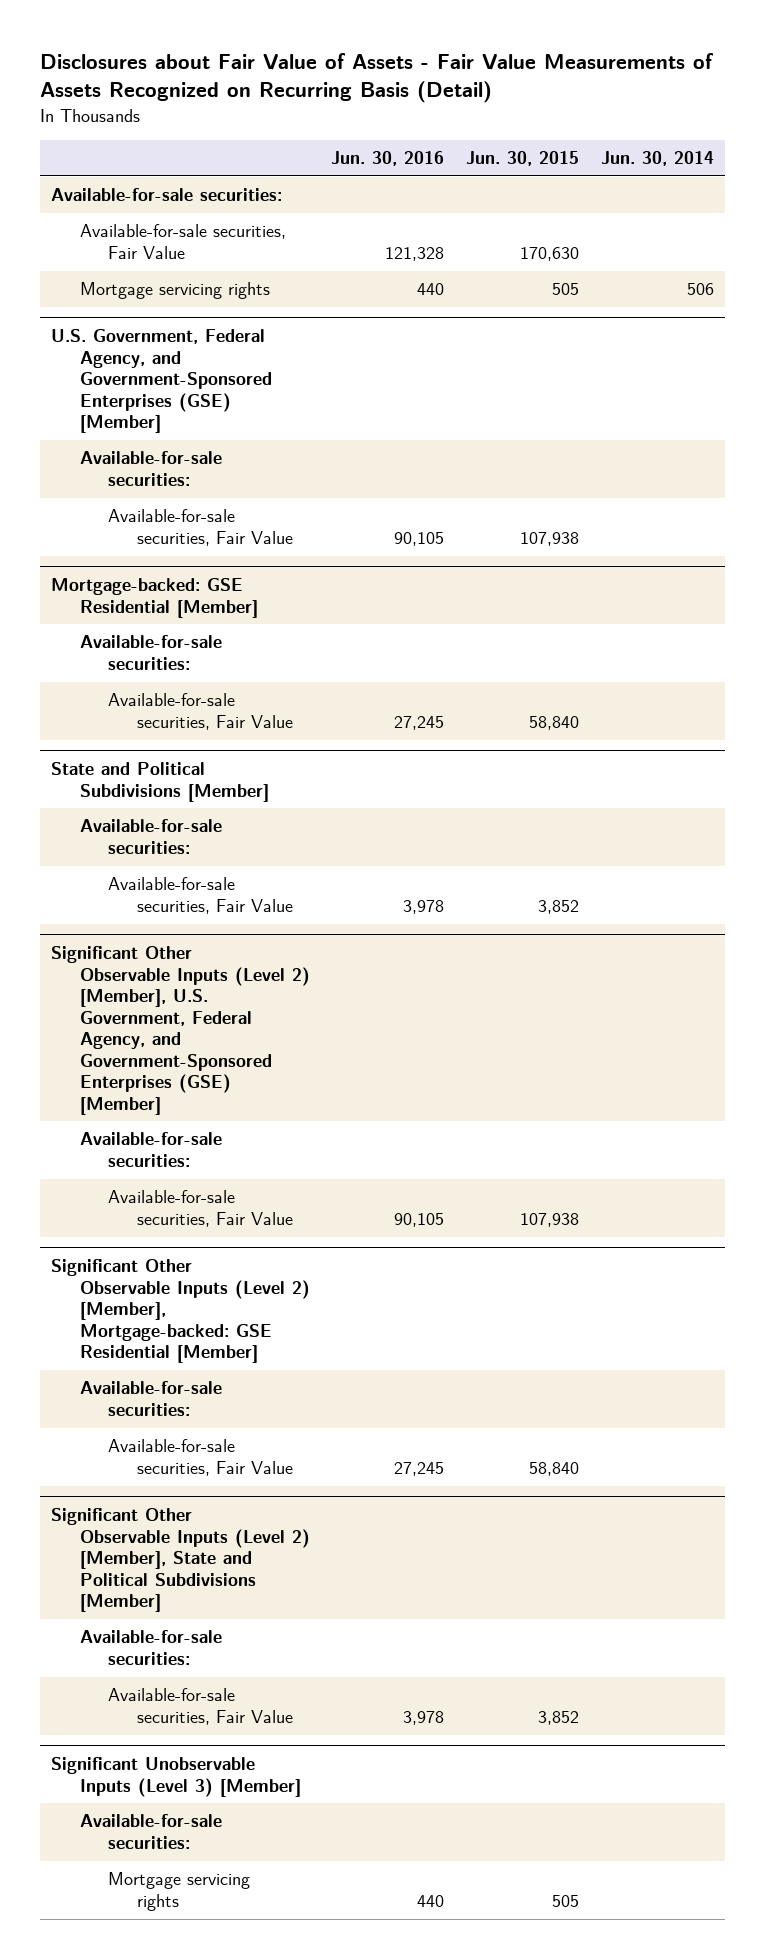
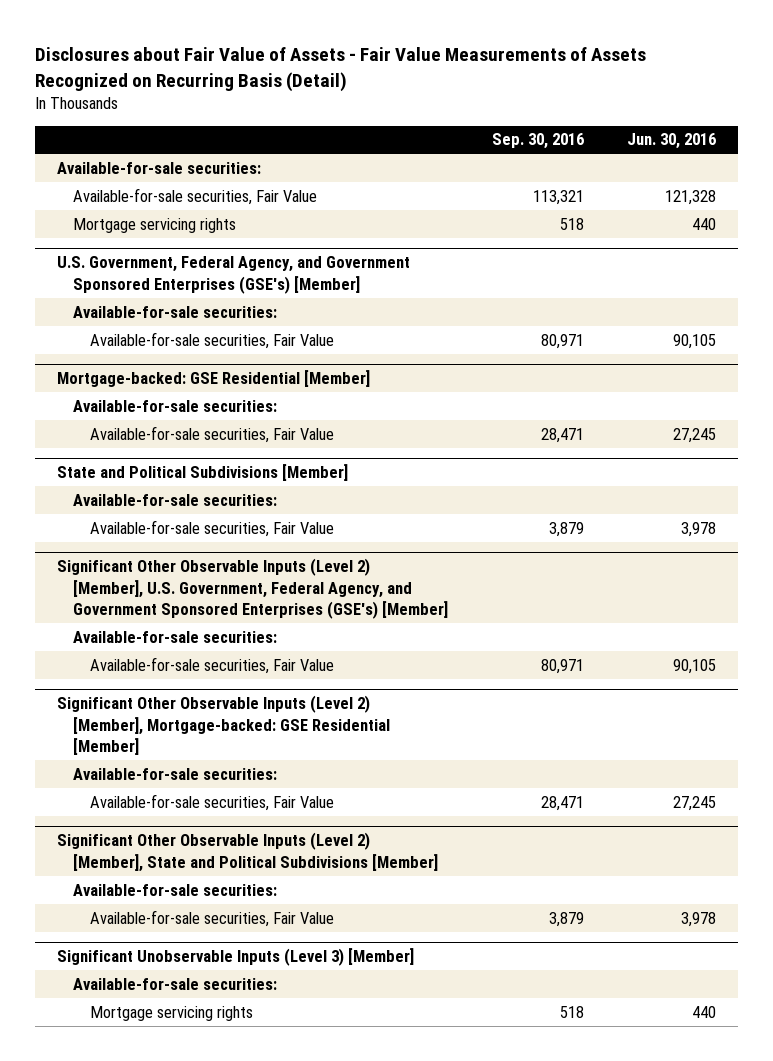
- | Jun. 30, 2016 | Jun. 30, 2015 | Jun. 30, 2014
+ | Sep. 30, 2016 | Jun. 30, 2016
- U.S. Government, Federal Agency, and Government-Sponsored Enterprises (GSE) [Member]
+ U.S. Government, Federal Agency, and Government Sponsored Enterprises (GSE's) [Member]
- Significant Other Observable Inputs (Level 2) [Member], U.S. Government, Federal Agency, and Government-Sponsored Enterprises (GSE) [Member]
+ Significant Other Observable Inputs (Level 2) [Member], U.S. Government, Federal Agency, and Government Sponsored Enterprises (GSE's) [Member]

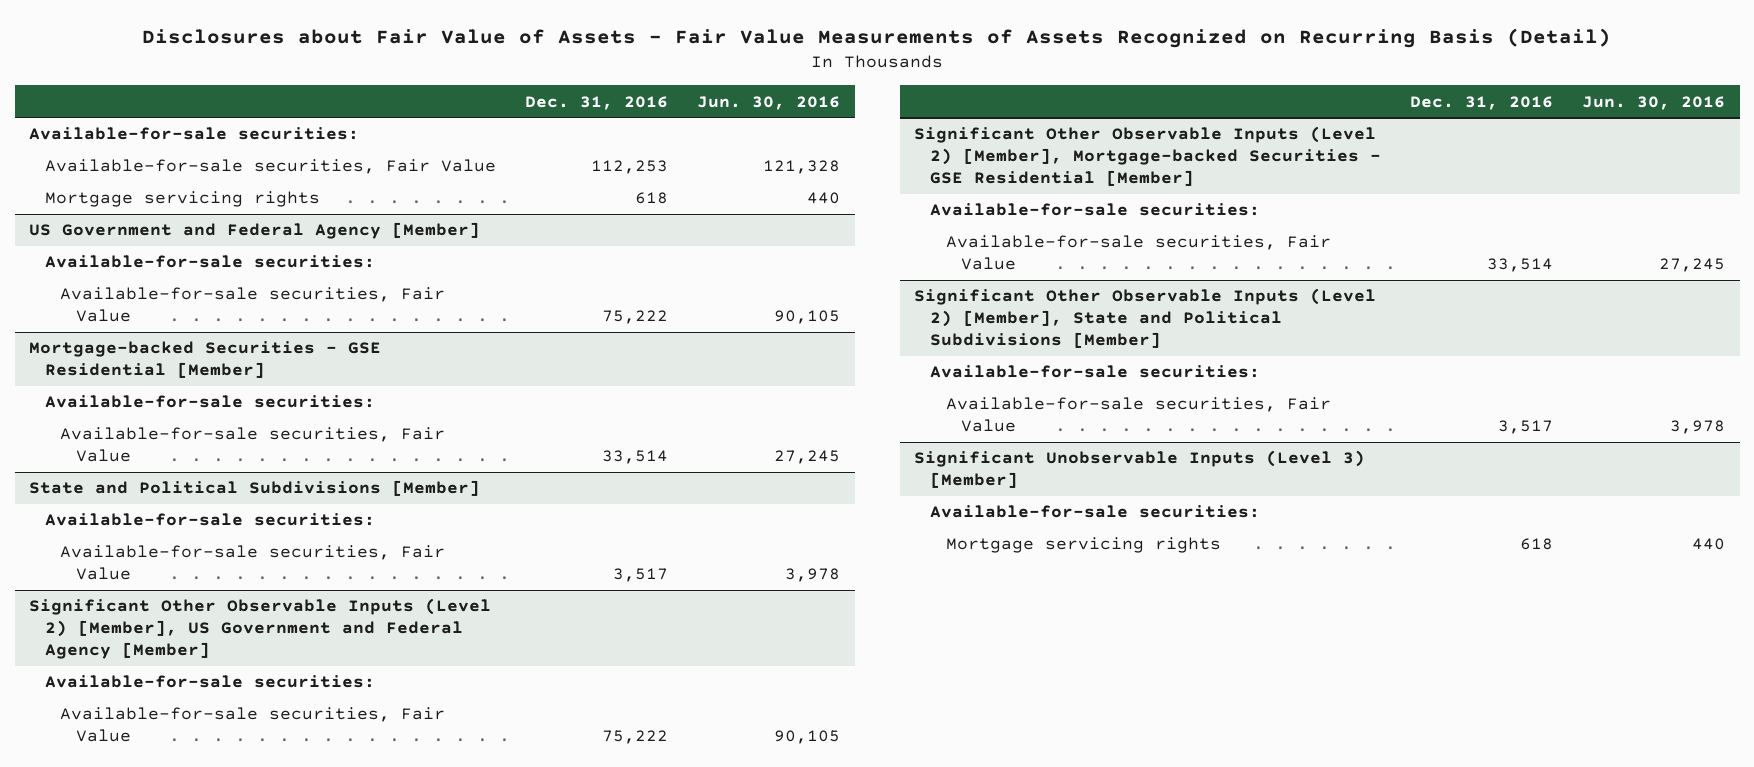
- | Sep. 30, 2016 | Jun. 30, 2016
+ | Dec. 31, 2016 | Jun. 30, 2016
- U.S. Government, Federal Agency, and Government Sponsored Enterprises (GSE's) [Member]
+ US Government and Federal Agency [Member]
- Mortgage-backed: GSE Residential [Member]
+ Mortgage-backed Securities - GSE Residential [Member]
- Significant Other Observable Inputs (Level 2) [Member], U.S. Government, Federal Agency, and Government Sponsored Enterprises (GSE's) [Member]
+ Significant Other Observable Inputs (Level 2) [Member], US Government and Federal Agency [Member]
- Significant Other Observable Inputs (Level 2) [Member], Mortgage-backed: GSE Residential [Member]
+ Significant Other Observable Inputs (Level 2) [Member], Mortgage-backed Securities - GSE Residential [Member]

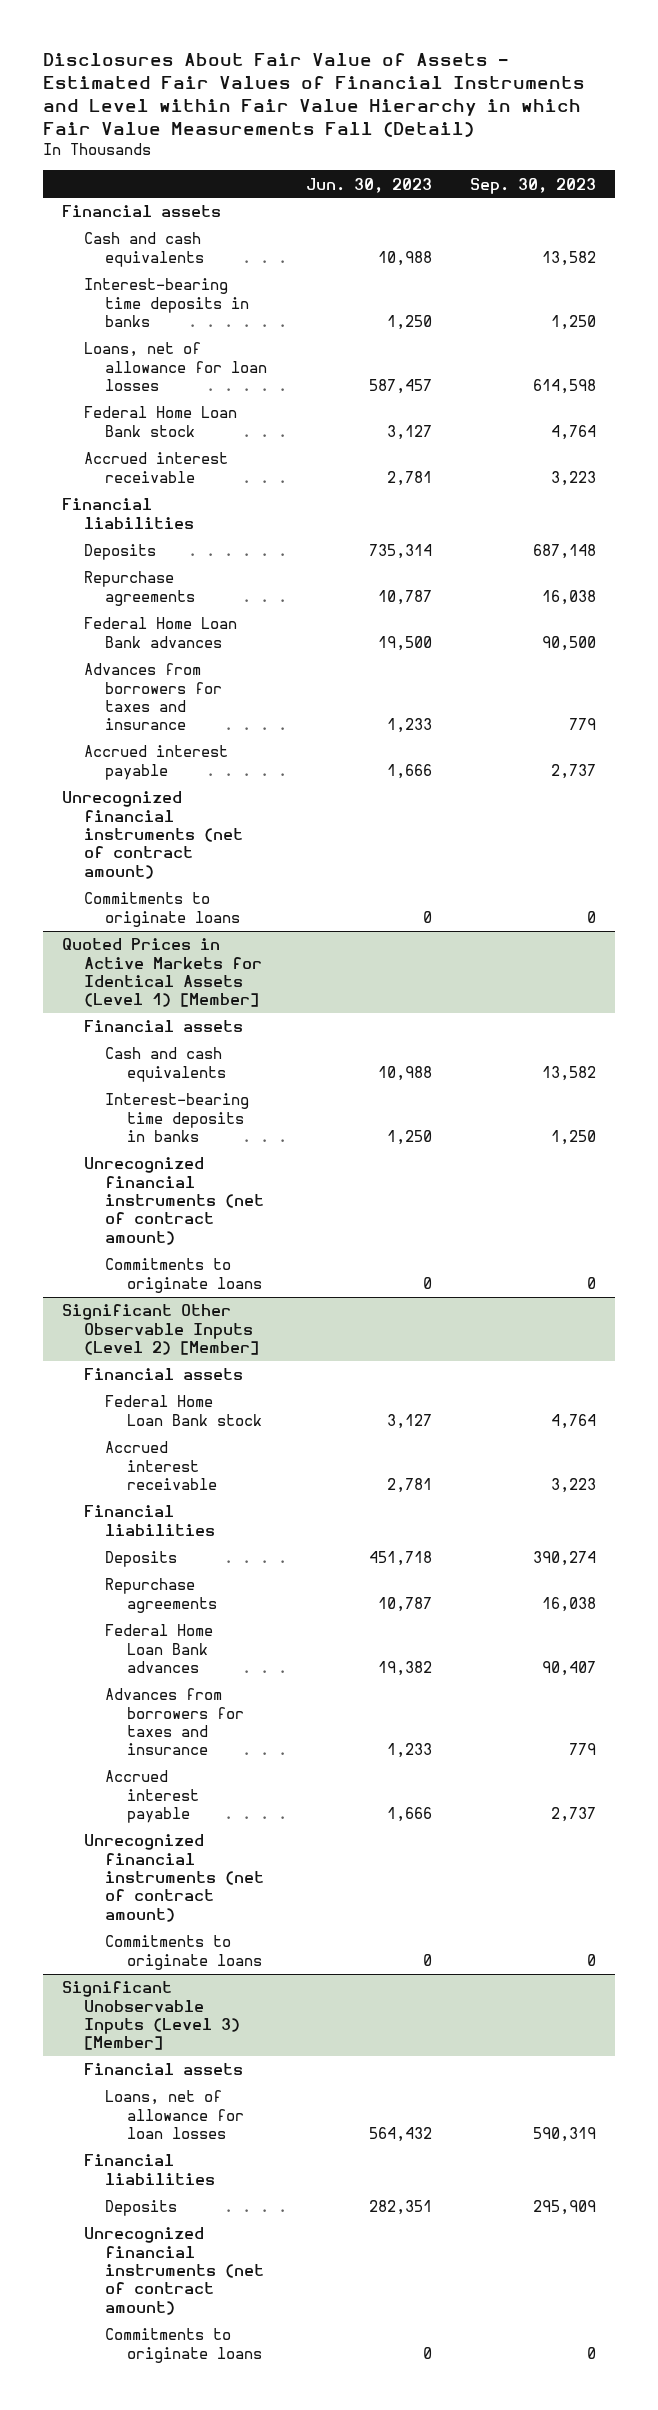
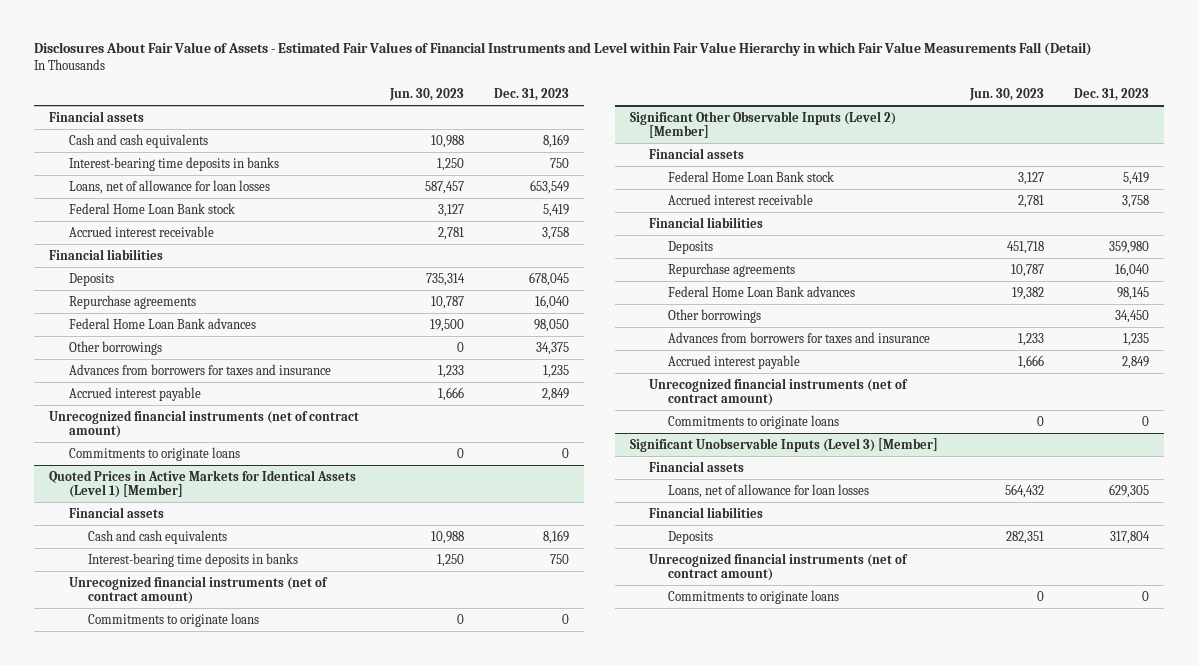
- | Jun. 30, 2023 | Sep. 30, 2023
+ | Jun. 30, 2023 | Dec. 31, 2023
+ Other borrowings | 0 | 34,375
@ Significant Other Observable Inputs (Level 2) [Member]
+ Other borrowings | | 34,450

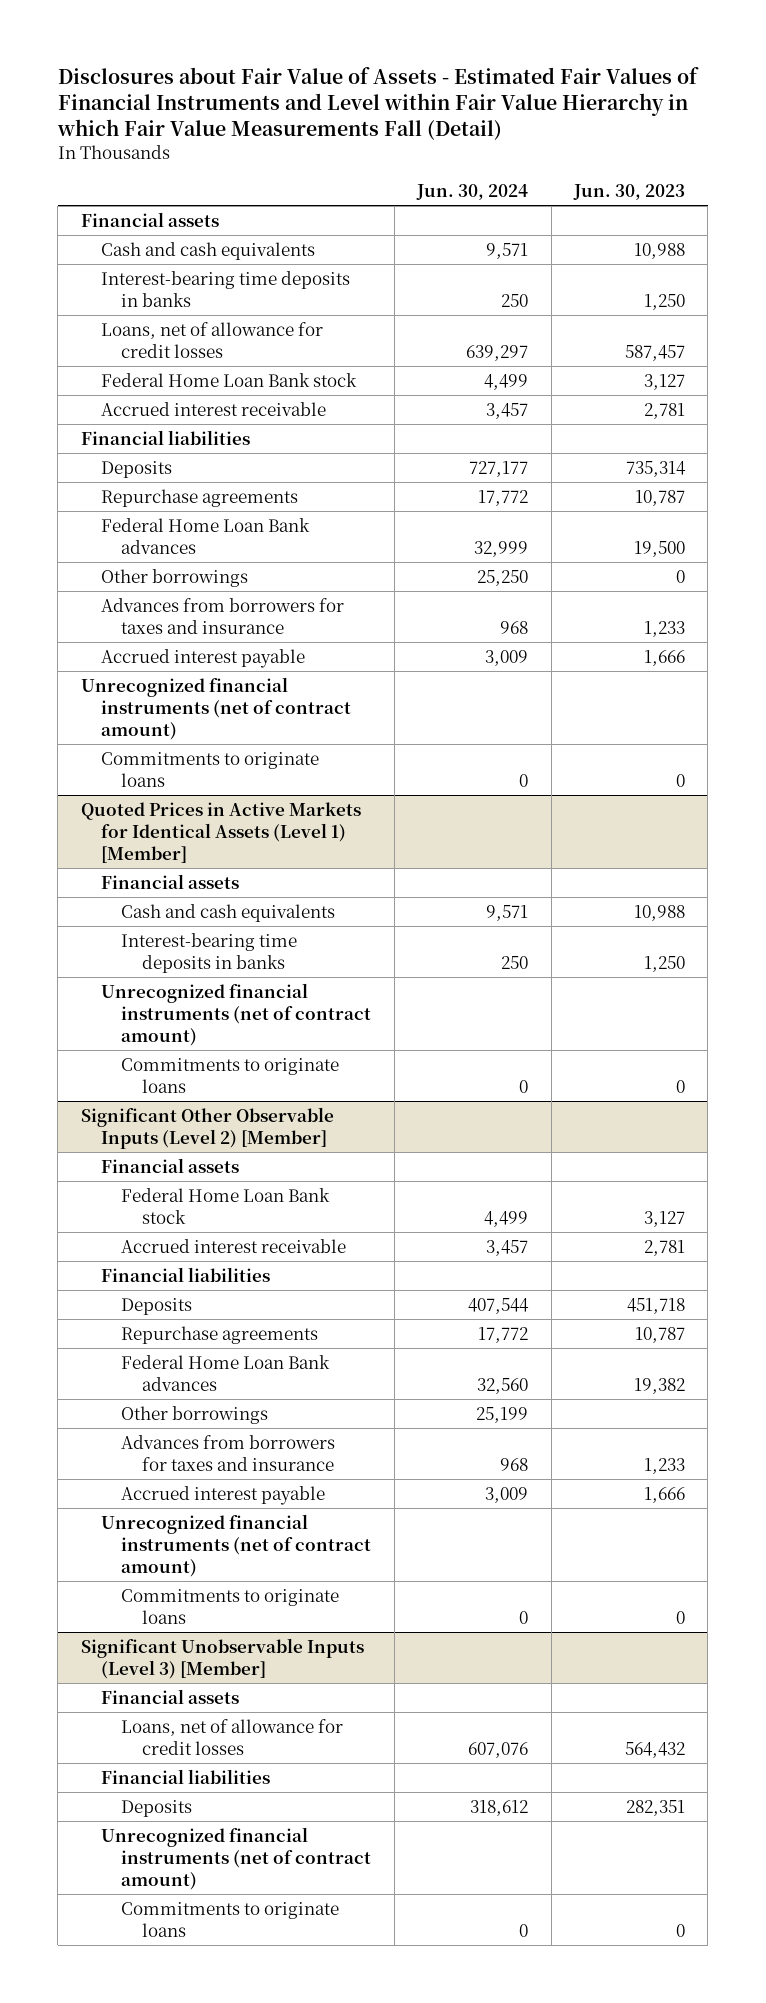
- Disclosures About Fair Value of Assets - Estimated Fair Values of Financial Instruments and Level within Fair Value Hierarchy in which Fair Value Measurements Fall (Detail)
+ Disclosures about Fair Value of Assets - Estimated Fair Values of Financial Instruments and Level within Fair Value Hierarchy in which Fair Value Measurements Fall (Detail)
- | Jun. 30, 2023 | Dec. 31, 2023
+ | Jun. 30, 2024 | Jun. 30, 2023
- Loans, net of allowance for loan losses | 587,457 | 653,549
+ Loans, net of allowance for credit losses | 639,297 | 587,457
@ Significant Unobservable Inputs (Level 3) [Member]
- Loans, net of allowance for loan losses | 564,432 | 629,305
+ Loans, net of allowance for credit losses | 607,076 | 564,432

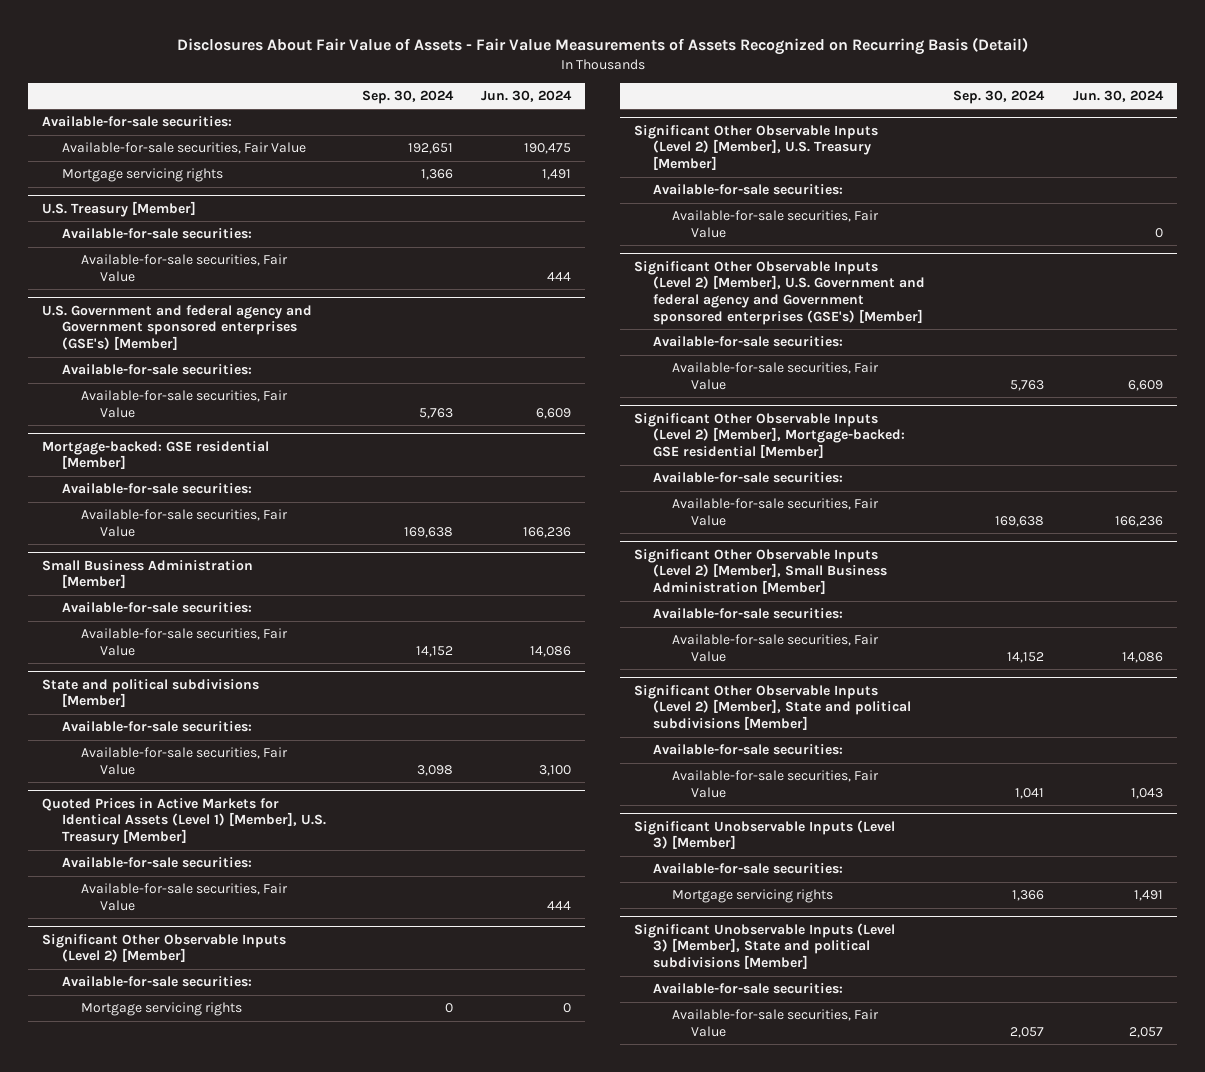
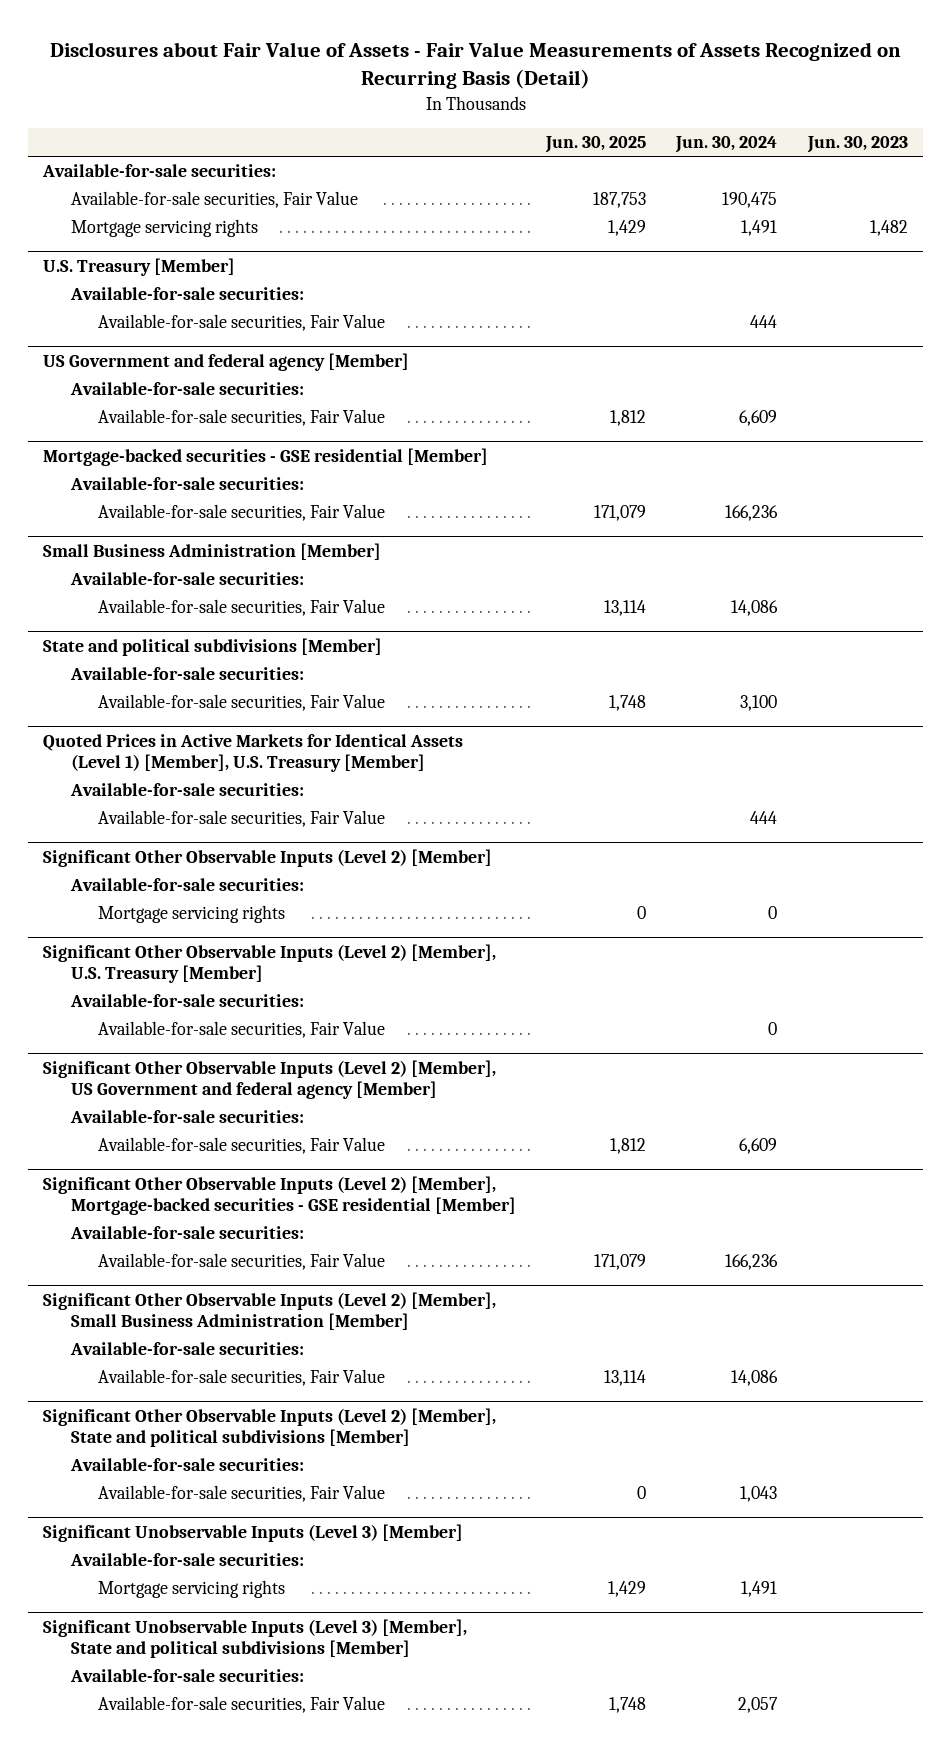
- Disclosures About Fair Value of Assets - Fair Value Measurements of Assets Recognized on Recurring Basis (Detail)
+ Disclosures about Fair Value of Assets - Fair Value Measurements of Assets Recognized on Recurring Basis (Detail)
- | Sep. 30, 2024 | Jun. 30, 2024
+ | Jun. 30, 2025 | Jun. 30, 2024 | Jun. 30, 2023
- U.S. Government and federal agency and Government sponsored enterprises (GSE's) [Member]
+ US Government and federal agency [Member]
- Mortgage-backed: GSE residential [Member]
+ Mortgage-backed securities - GSE residential [Member]
- Significant Other Observable Inputs (Level 2) [Member], U.S. Government and federal agency and Government sponsored enterprises (GSE's) [Member]
+ Significant Other Observable Inputs (Level 2) [Member], US Government and federal agency [Member]
- Significant Other Observable Inputs (Level 2) [Member], Mortgage-backed: GSE residential [Member]
+ Significant Other Observable Inputs (Level 2) [Member], Mortgage-backed securities - GSE residential [Member]

